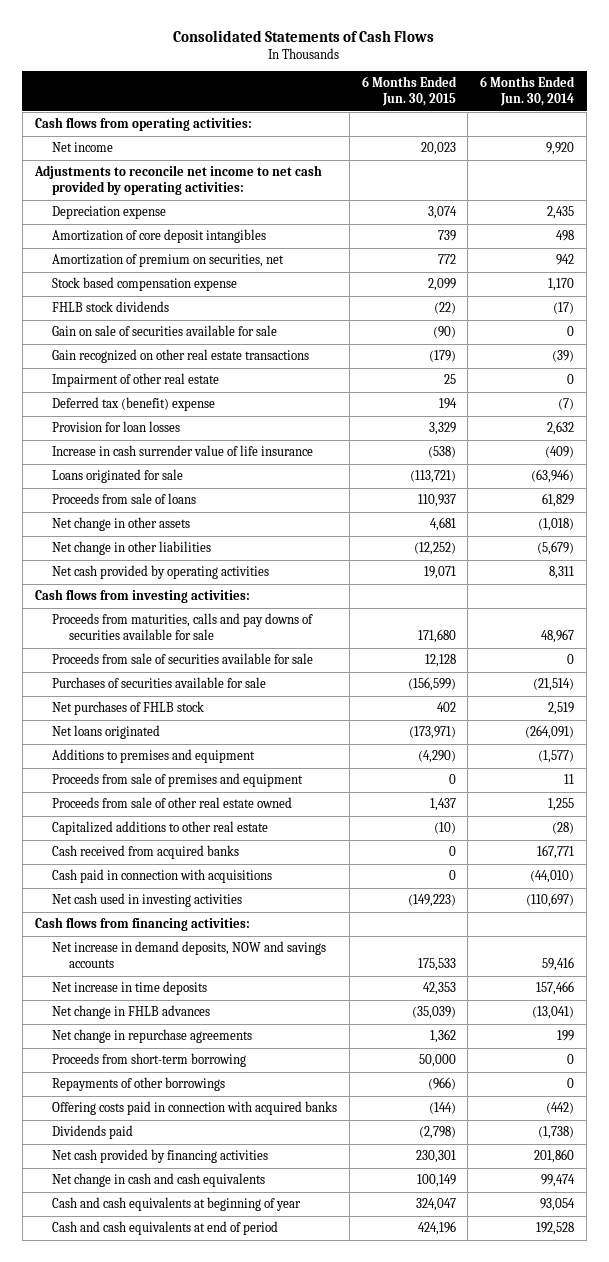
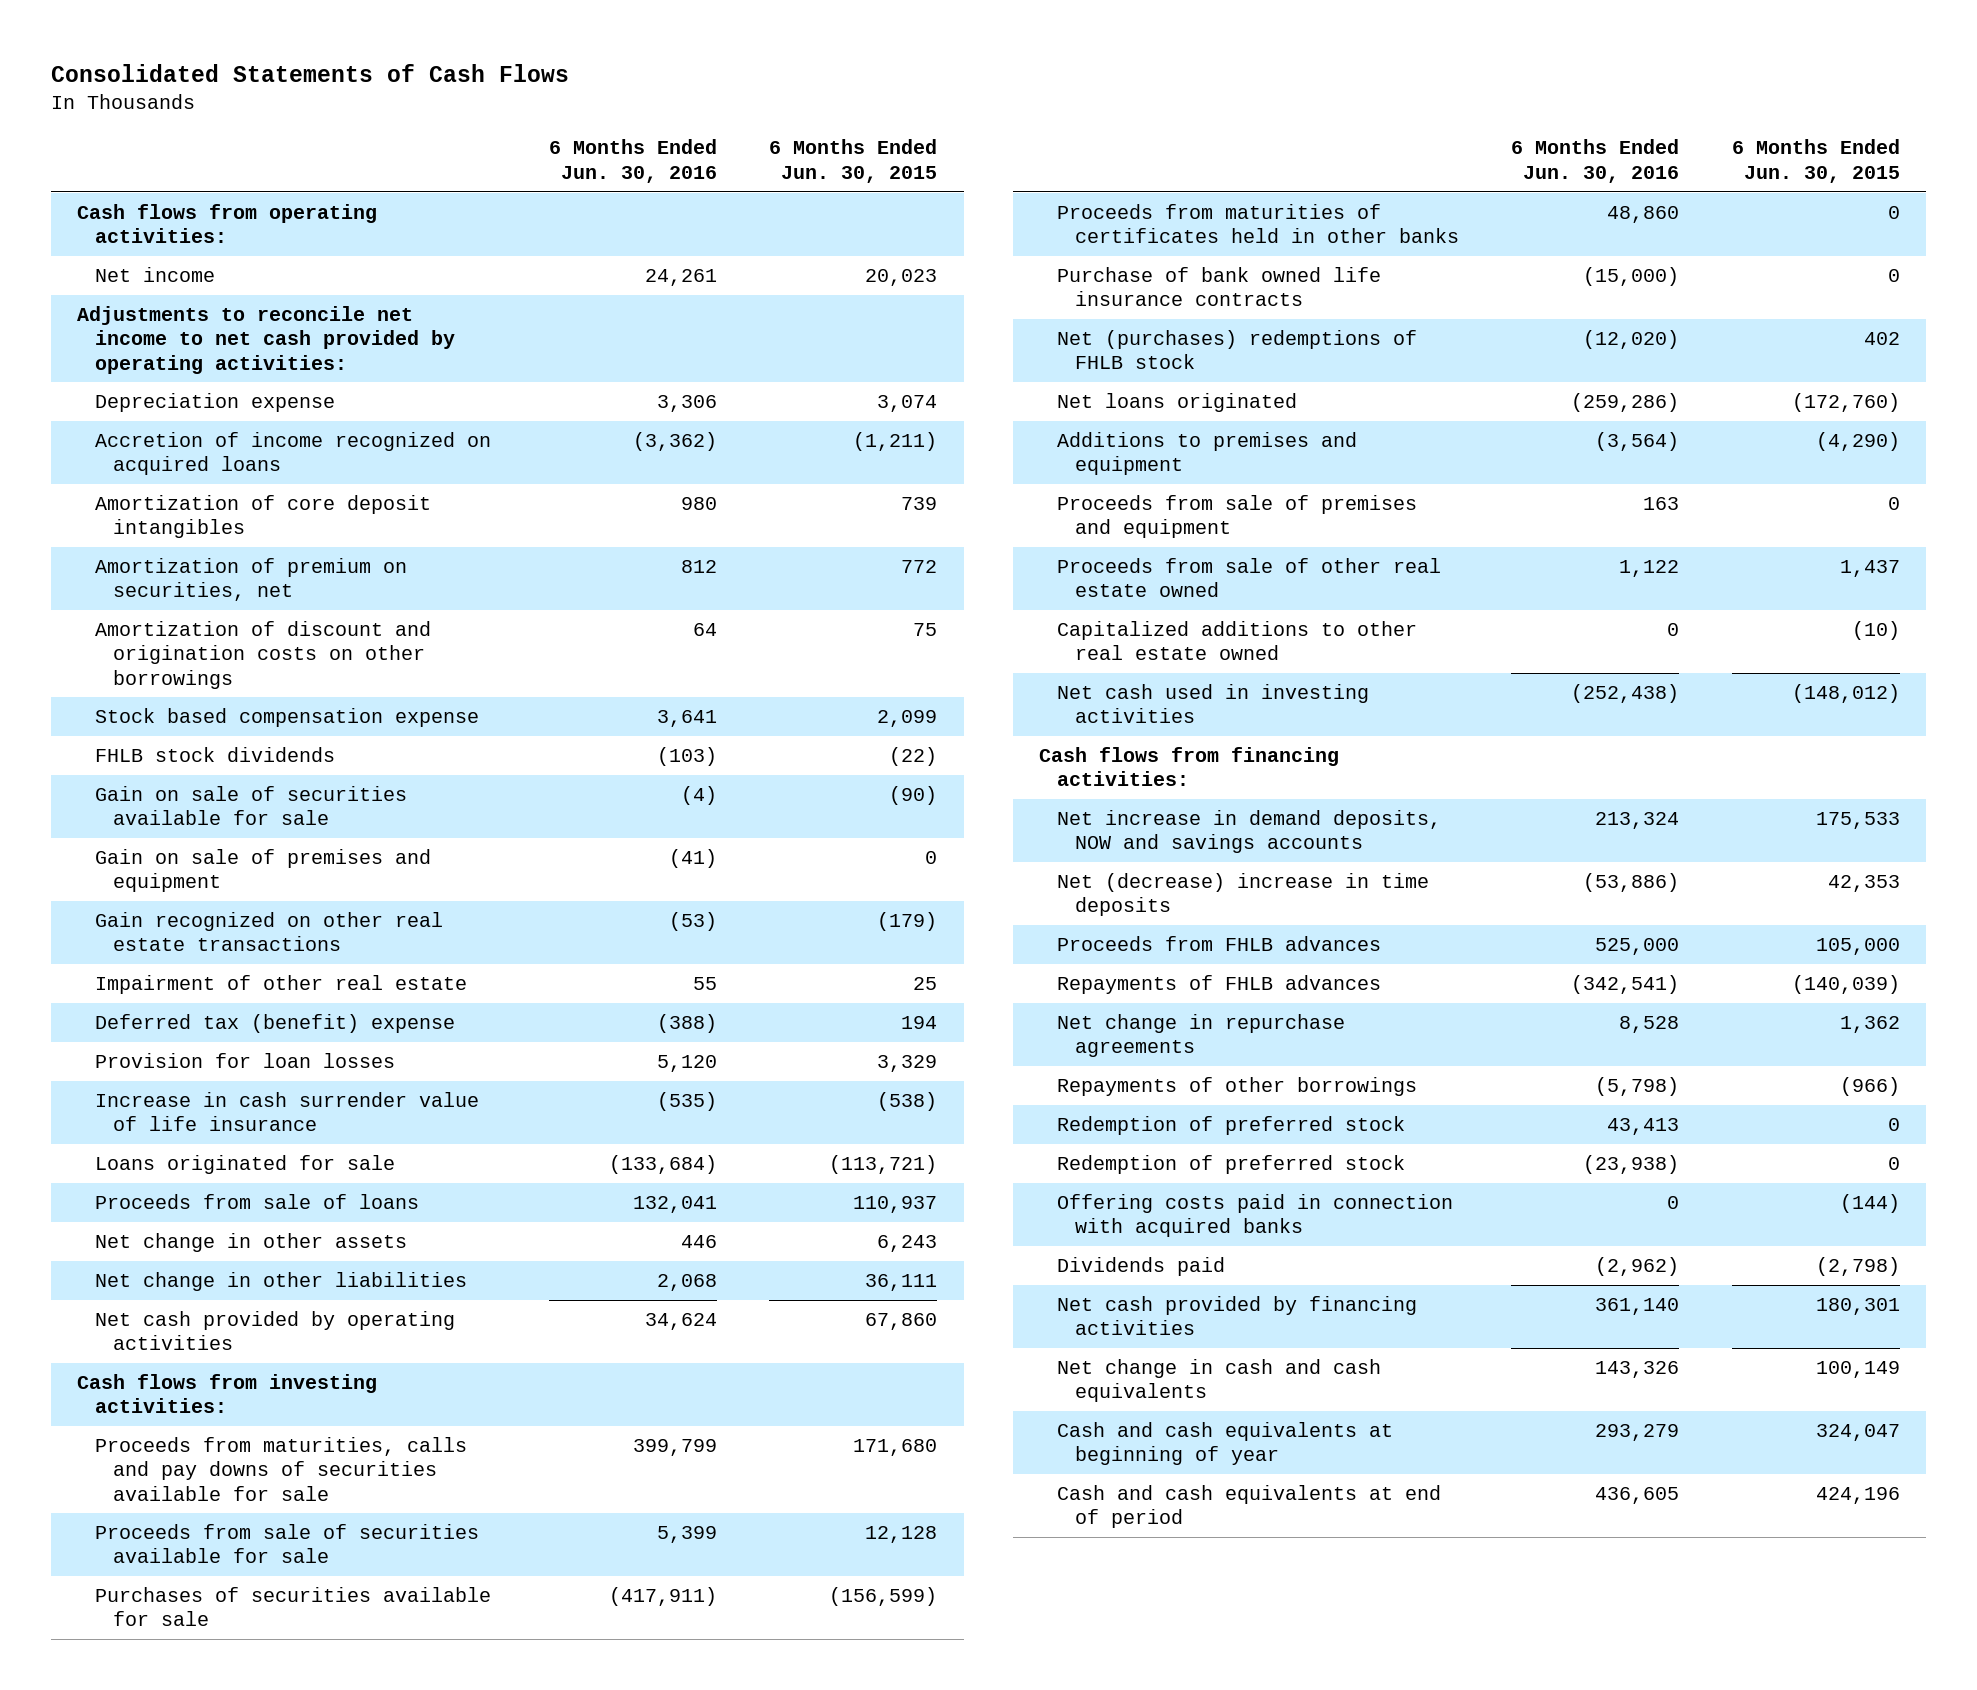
- | 6 Months Ended Jun. 30, 2015 | 6 Months Ended Jun. 30, 2014
+ | 6 Months Ended Jun. 30, 2016 | 6 Months Ended Jun. 30, 2015
+ Accretion of income recognized on acquired loans | (3,362) | (1,211)
+ Amortization of discount and origination costs on other borrowings | 64 | 75
+ Gain on sale of premises and equipment | (41) | 0
- Net change in other assets | 4,681 | (1,018)
- Net change in other liabilities | (12,252) | (5,679)
- Net cash provided by operating activities | 19,071 | 8,311
+ Net change in other assets | 446 | 6,243
+ Net change in other liabilities | 2,068 | 36,111
+ Net cash provided by operating activities | 34,624 | 67,860
- Net purchases of FHLB stock | 402 | 2,519
- Net loans originated | (173,971) | (264,091)
+ Proceeds from maturities of certificates held in other banks | 48,860 | 0
+ Purchase of bank owned life insurance contracts | (15,000) | 0
+ Net (purchases) redemptions of FHLB stock | (12,020) | 402
+ Net loans originated | (259,286) | (172,760)
- Capitalized additions to other real estate | (10) | (28)
- Cash received from acquired banks | 0 | 167,771
- Cash paid in connection with acquisitions | 0 | (44,010)
- Net cash used in investing activities | (149,223) | (110,697)
+ Capitalized additions to other real estate owned | 0 | (10)
+ Net cash used in investing activities | (252,438) | (148,012)
- Net increase in time deposits | 42,353 | 157,466
- Net change in FHLB advances | (35,039) | (13,041)
+ Net (decrease) increase in time deposits | (53,886) | 42,353
+ Proceeds from FHLB advances | 525,000 | 105,000
+ Repayments of FHLB advances | (342,541) | (140,039)
- Proceeds from short-term borrowing | 50,000 | 0
+ Redemption of preferred stock | 43,413 | 0
+ Redemption of preferred stock | (23,938) | 0
- Net cash provided by financing activities | 230,301 | 201,860
+ Net cash provided by financing activities | 361,140 | 180,301

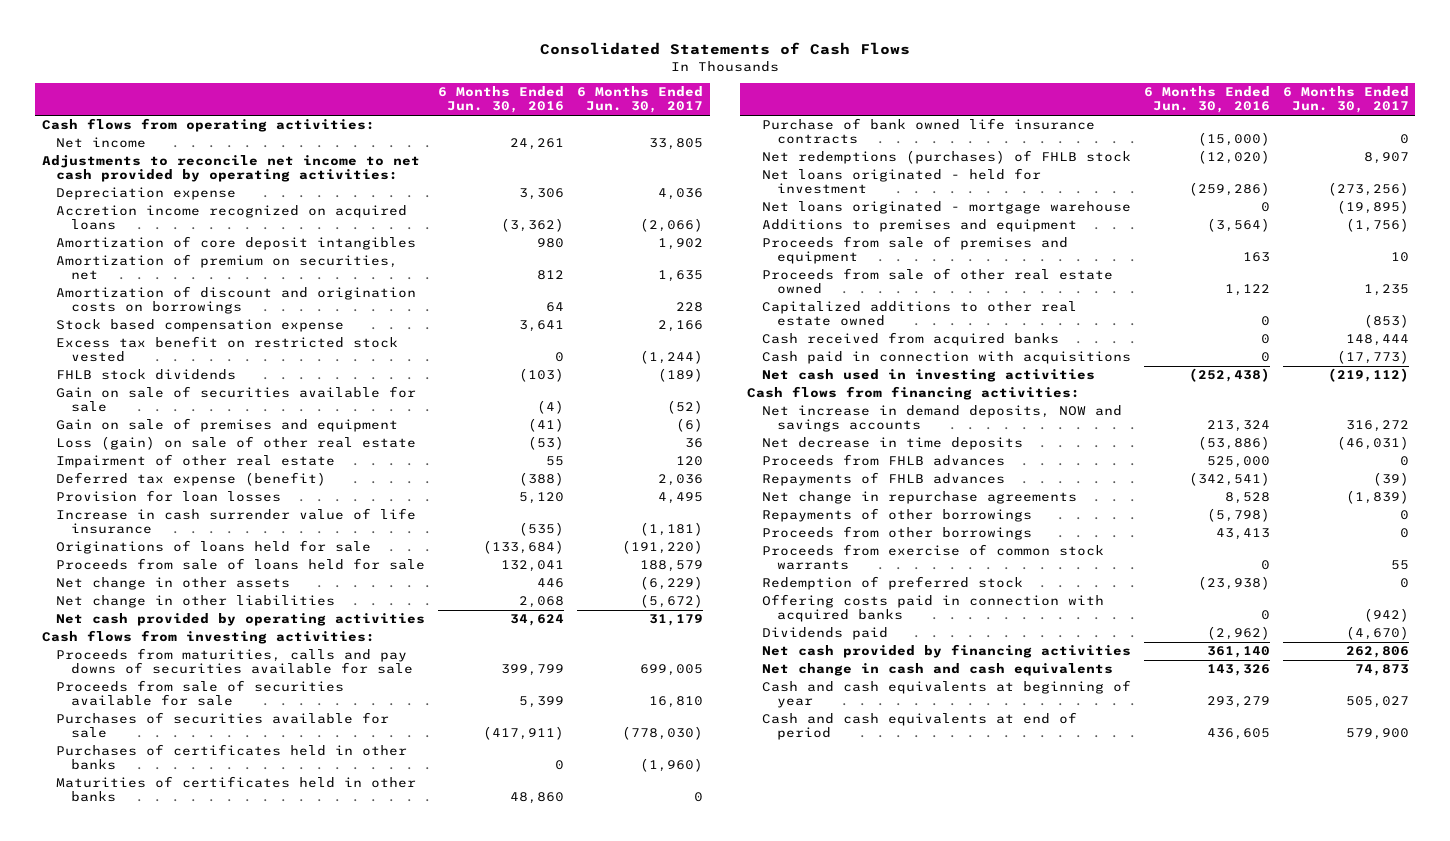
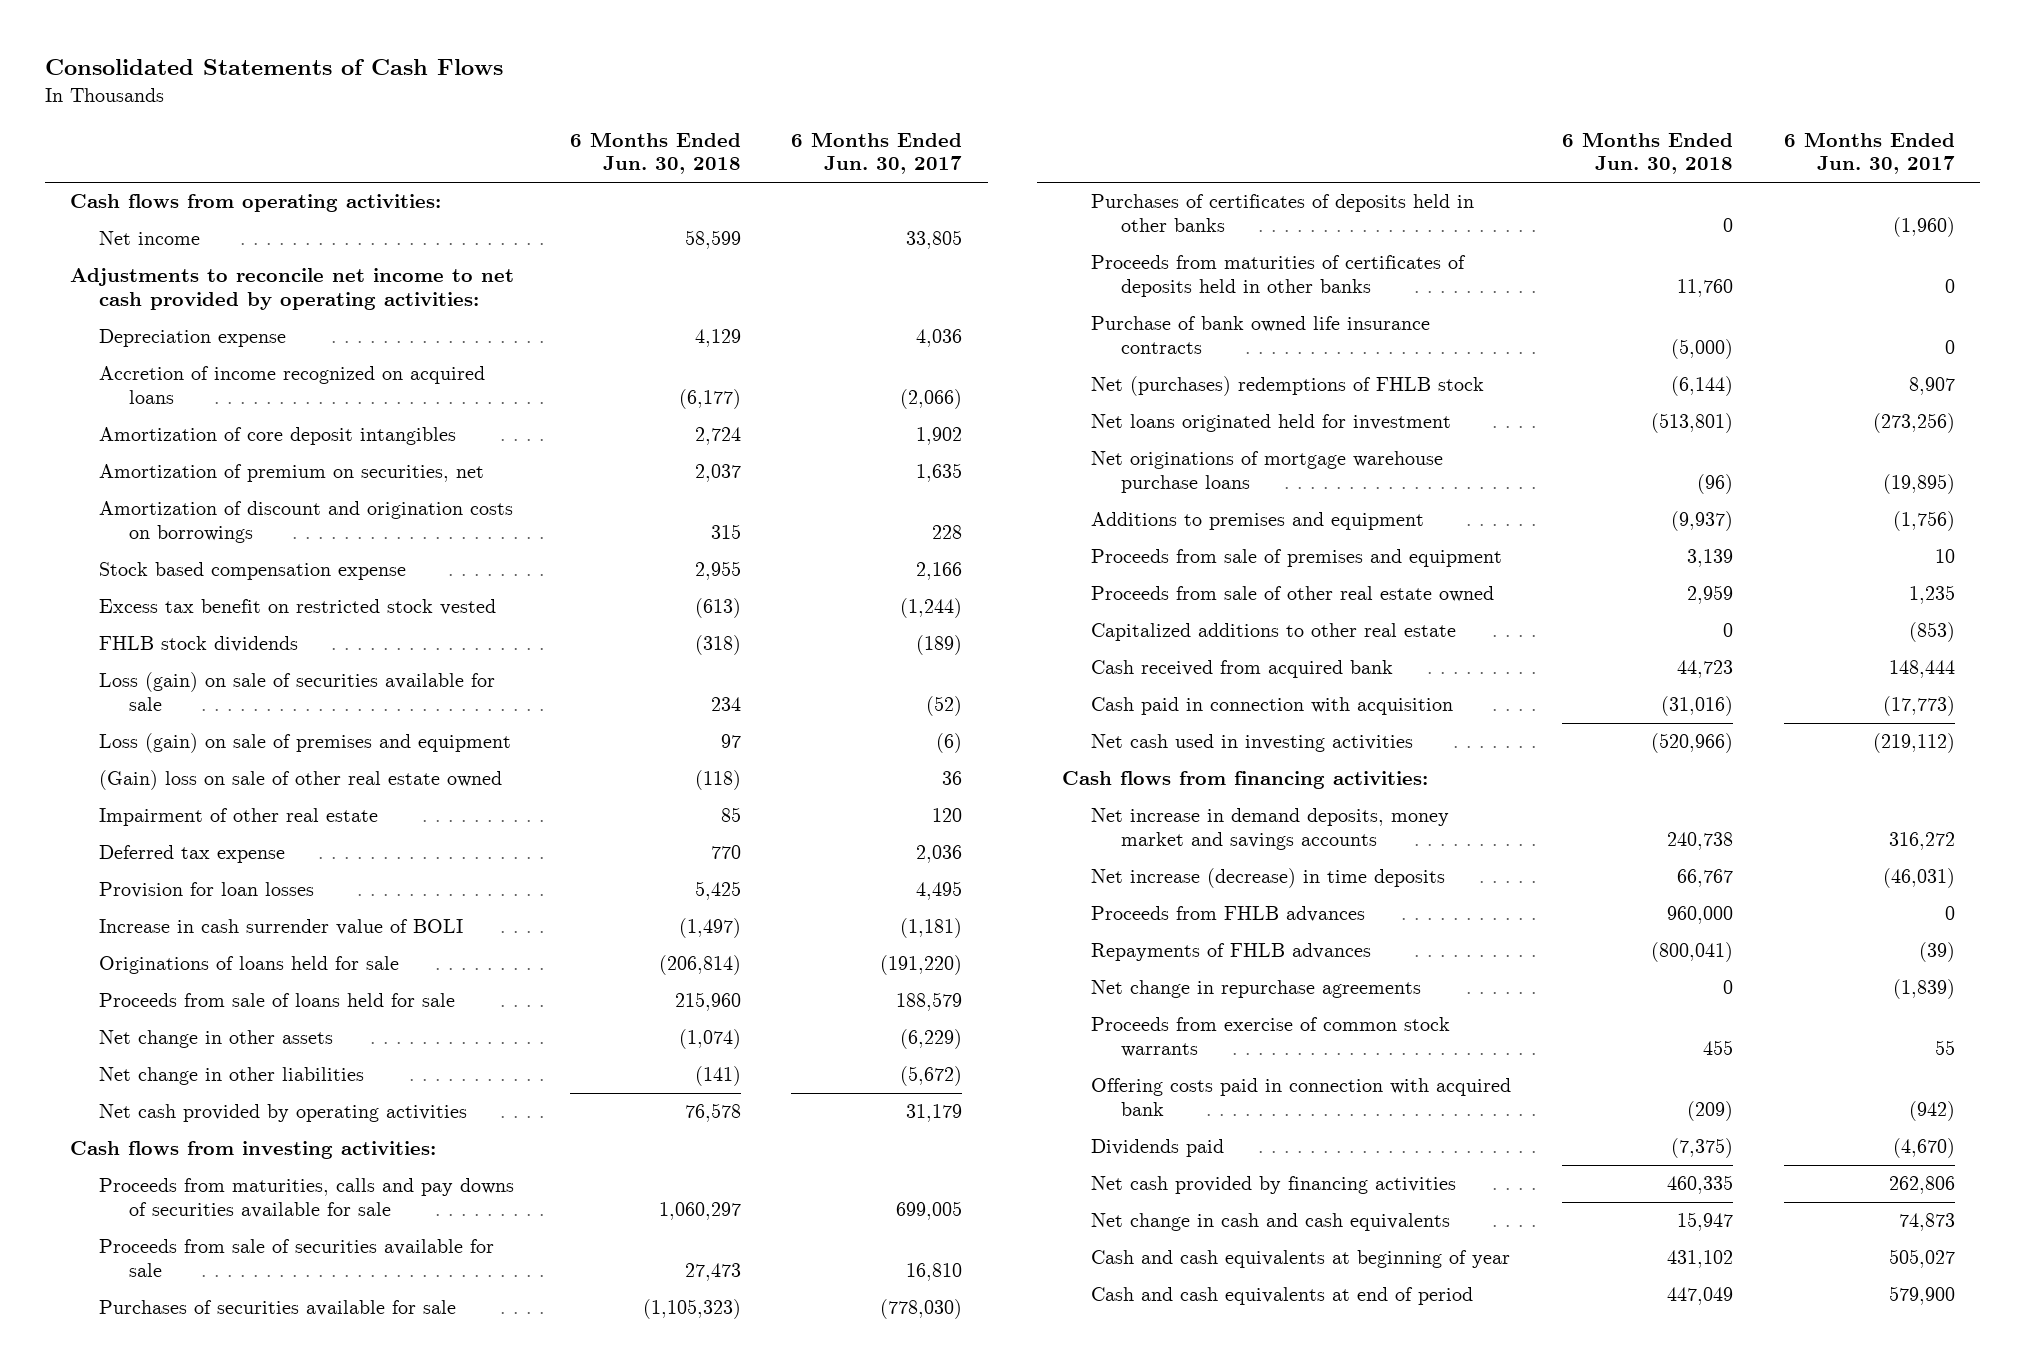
- | 6 Months Ended Jun. 30, 2016 | 6 Months Ended Jun. 30, 2017
+ | 6 Months Ended Jun. 30, 2018 | 6 Months Ended Jun. 30, 2017
- Accretion income recognized on acquired loans | (3,362) | (2,066)
+ Accretion of income recognized on acquired loans | (6,177) | (2,066)
- Gain on sale of securities available for sale | (4) | (52)
- Gain on sale of premises and equipment | (41) | (6)
- Loss (gain) on sale of other real estate | (53) | 36
+ Loss (gain) on sale of securities available for sale | 234 | (52)
+ Loss (gain) on sale of premises and equipment | 97 | (6)
+ (Gain) loss on sale of other real estate owned | (118) | 36
- Deferred tax expense (benefit) | (388) | 2,036
+ Deferred tax expense | 770 | 2,036
- Increase in cash surrender value of life insurance | (535) | (1,181)
+ Increase in cash surrender value of BOLI | (1,497) | (1,181)
- Purchases of certificates held in other banks | 0 | (1,960)
- Maturities of certificates held in other banks | 48,860 | 0
+ Purchases of certificates of deposits held in other banks | 0 | (1,960)
+ Proceeds from maturities of certificates of deposits held in other banks | 11,760 | 0
- Net redemptions (purchases) of FHLB stock | (12,020) | 8,907
- Net loans originated - held for investment | (259,286) | (273,256)
- Net loans originated - mortgage warehouse | 0 | (19,895)
+ Net (purchases) redemptions of FHLB stock | (6,144) | 8,907
+ Net loans originated held for investment | (513,801) | (273,256)
+ Net originations of mortgage warehouse purchase loans | (96) | (19,895)
- Capitalized additions to other real estate owned | 0 | (853)
- Cash received from acquired banks | 0 | 148,444
- Cash paid in connection with acquisitions | 0 | (17,773)
+ Capitalized additions to other real estate | 0 | (853)
+ Cash received from acquired bank | 44,723 | 148,444
+ Cash paid in connection with acquisition | (31,016) | (17,773)
- Net increase in demand deposits, NOW and savings accounts | 213,324 | 316,272
- Net decrease in time deposits | (53,886) | (46,031)
+ Net increase in demand deposits, money market and savings accounts | 240,738 | 316,272
+ Net increase (decrease) in time deposits | 66,767 | (46,031)
- Repayments of other borrowings | (5,798) | 0
- Proceeds from other borrowings | 43,413 | 0
- Redemption of preferred stock | (23,938) | 0
- Offering costs paid in connection with acquired banks | 0 | (942)
+ Offering costs paid in connection with acquired bank | (209) | (942)

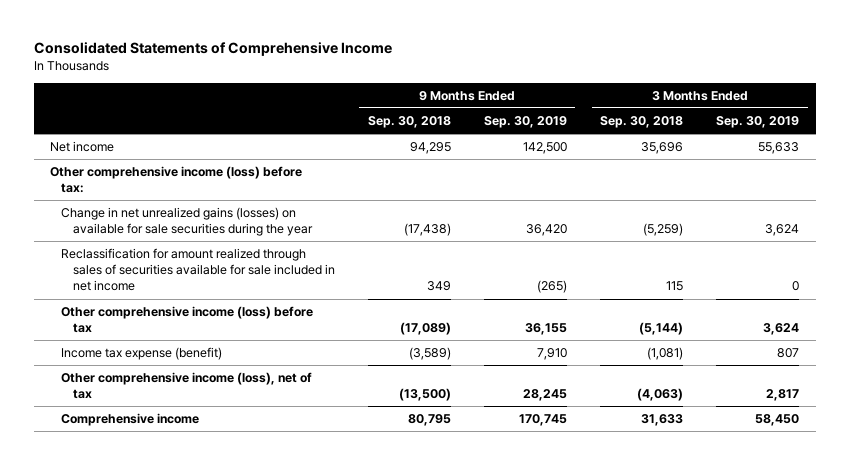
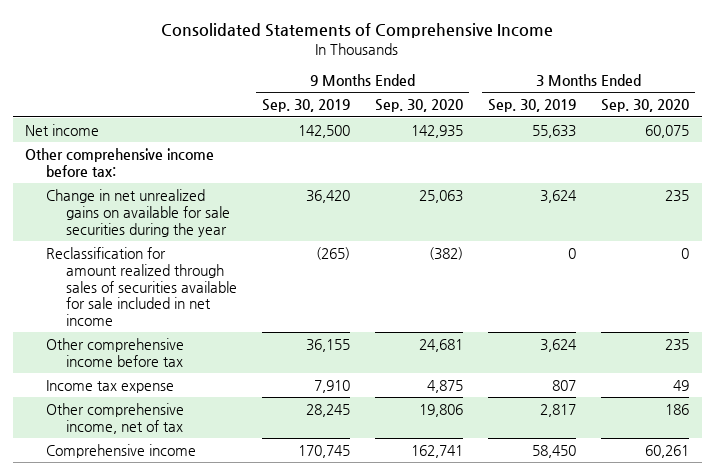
- | 9 Months Ended Sep. 30, 2018 | 9 Months Ended Sep. 30, 2019 | 3 Months Ended Sep. 30, 2018 | 3 Months Ended Sep. 30, 2019
+ | 9 Months Ended Sep. 30, 2019 | 9 Months Ended Sep. 30, 2020 | 3 Months Ended Sep. 30, 2019 | 3 Months Ended Sep. 30, 2020
- Other comprehensive income (loss) before tax:
- Change in net unrealized gains (losses) on available for sale securities during the year | (17,438) | 36,420 | (5,259) | 3,624
+ Other comprehensive income before tax:
+ Change in net unrealized gains on available for sale securities during the year | 36,420 | 25,063 | 3,624 | 235
- Other comprehensive income (loss) before tax | (17,089) | 36,155 | (5,144) | 3,624
- Income tax expense (benefit) | (3,589) | 7,910 | (1,081) | 807
- Other comprehensive income (loss), net of tax | (13,500) | 28,245 | (4,063) | 2,817
+ Other comprehensive income before tax | 36,155 | 24,681 | 3,624 | 235
+ Income tax expense | 7,910 | 4,875 | 807 | 49
+ Other comprehensive income, net of tax | 28,245 | 19,806 | 2,817 | 186

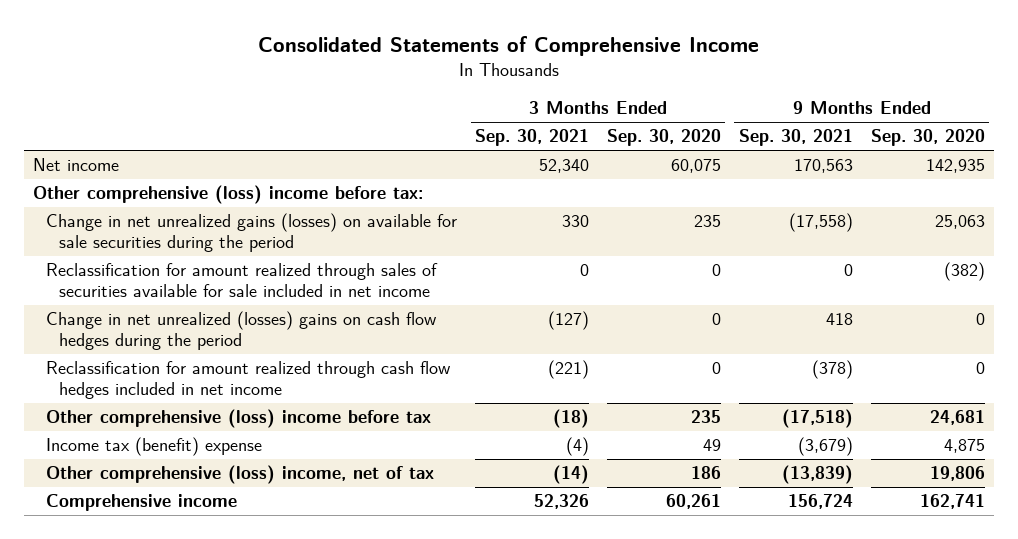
- | 9 Months Ended Sep. 30, 2019 | 9 Months Ended Sep. 30, 2020 | 3 Months Ended Sep. 30, 2019 | 3 Months Ended Sep. 30, 2020
+ | 3 Months Ended Sep. 30, 2021 | 3 Months Ended Sep. 30, 2020 | 9 Months Ended Sep. 30, 2021 | 9 Months Ended Sep. 30, 2020
- Other comprehensive income before tax:
- Change in net unrealized gains on available for sale securities during the year | 36,420 | 25,063 | 3,624 | 235
+ Other comprehensive (loss) income before tax:
+ Change in net unrealized gains (losses) on available for sale securities during the period | 330 | 235 | (17,558) | 25,063
- Other comprehensive income before tax | 36,155 | 24,681 | 3,624 | 235
- Income tax expense | 7,910 | 4,875 | 807 | 49
- Other comprehensive income, net of tax | 28,245 | 19,806 | 2,817 | 186
+ Change in net unrealized (losses) gains on cash flow hedges during the period | (127) | 0 | 418 | 0
+ Reclassification for amount realized through cash flow hedges included in net income | (221) | 0 | (378) | 0
+ Other comprehensive (loss) income before tax | (18) | 235 | (17,518) | 24,681
+ Income tax (benefit) expense | (4) | 49 | (3,679) | 4,875
+ Other comprehensive (loss) income, net of tax | (14) | 186 | (13,839) | 19,806

